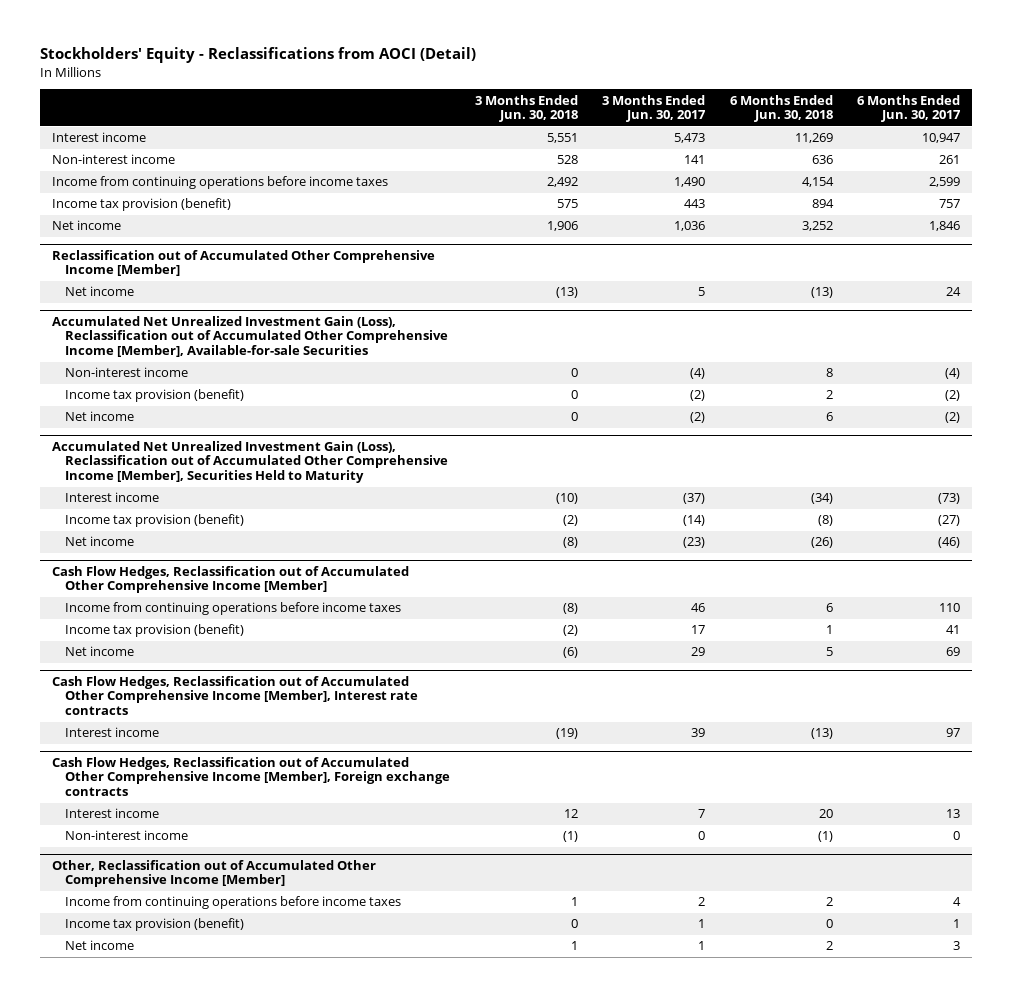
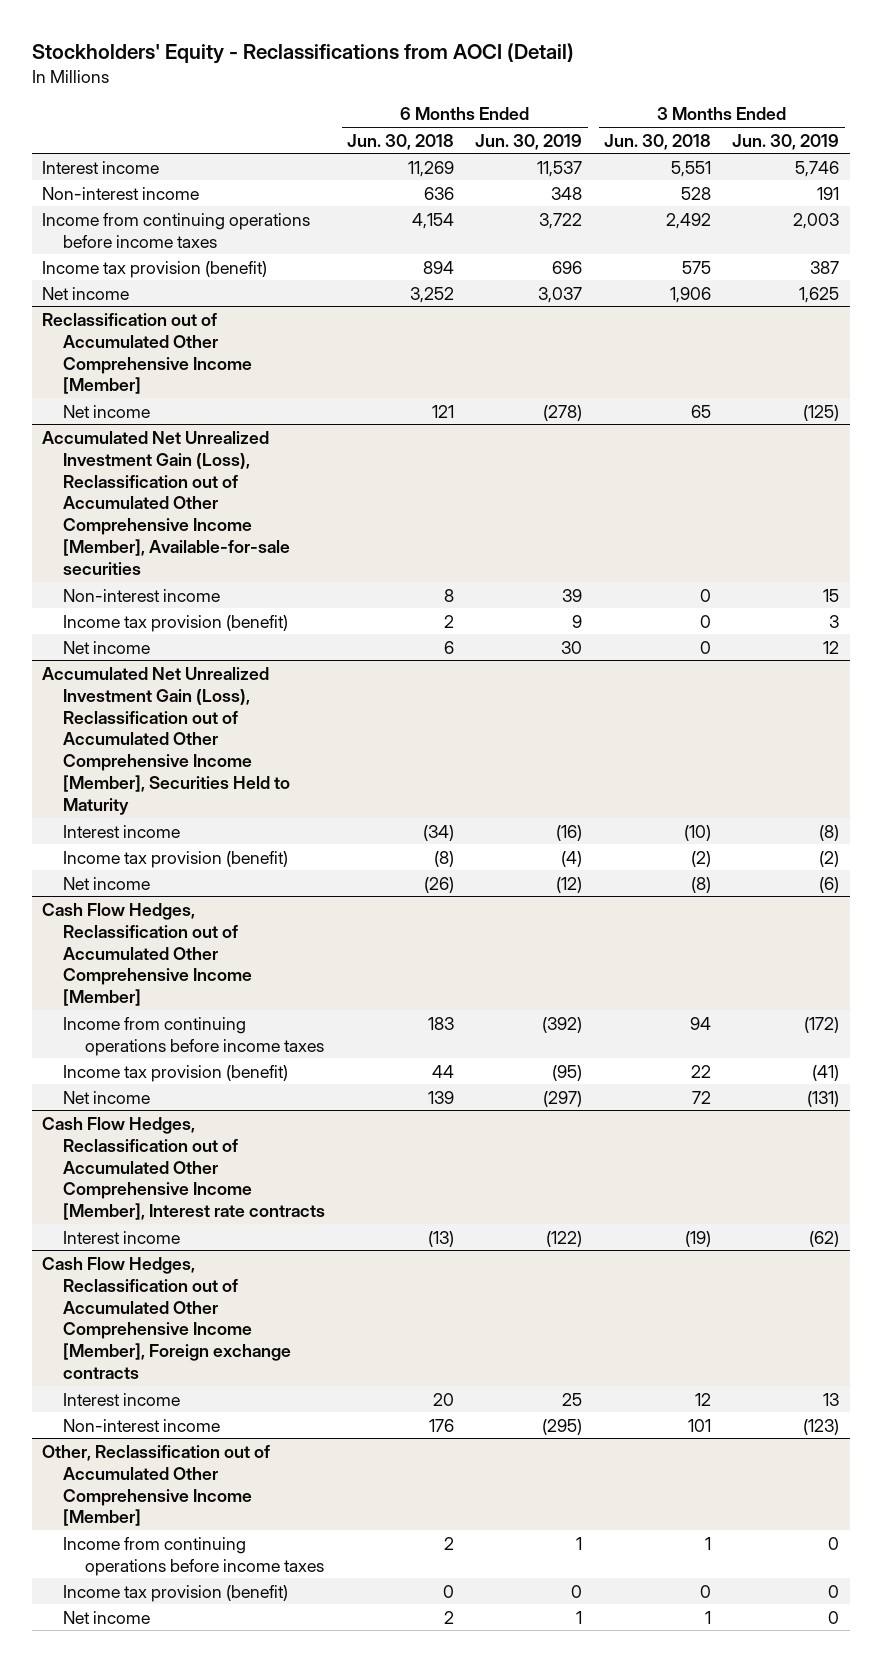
- | 3 Months Ended Jun. 30, 2018 | 3 Months Ended Jun. 30, 2017 | 6 Months Ended Jun. 30, 2018 | 6 Months Ended Jun. 30, 2017
+ | 6 Months Ended Jun. 30, 2018 | 6 Months Ended Jun. 30, 2019 | 3 Months Ended Jun. 30, 2018 | 3 Months Ended Jun. 30, 2019
@ Reclassification out of Accumulated Other Comprehensive Income [Member]
- Net income | (13) | 5 | (13) | 24
- Accumulated Net Unrealized Investment Gain (Loss), Reclassification out of Accumulated Other Comprehensive Income [Member], Available-for-sale Securities
@ Reclassification out of Accumulated Other Comprehensive Income [Member]
+ Net income | 121 | (278) | 65 | (125)
+ Accumulated Net Unrealized Investment Gain (Loss), Reclassification out of Accumulated Other Comprehensive Income [Member], Available-for-sale securities
@ Cash Flow Hedges, Reclassification out of Accumulated Other Comprehensive Income [Member]
- Income from continuing operations before income taxes | (8) | 46 | 6 | 110
- Income tax provision (benefit) | (2) | 17 | 1 | 41
- Net income | (6) | 29 | 5 | 69
+ Income from continuing operations before income taxes | 183 | (392) | 94 | (172)
+ Income tax provision (benefit) | 44 | (95) | 22 | (41)
+ Net income | 139 | (297) | 72 | (131)
@ Cash Flow Hedges, Reclassification out of Accumulated Other Comprehensive Income [Member], Foreign exchange contracts
- Non-interest income | (1) | 0 | (1) | 0
+ Non-interest income | 176 | (295) | 101 | (123)

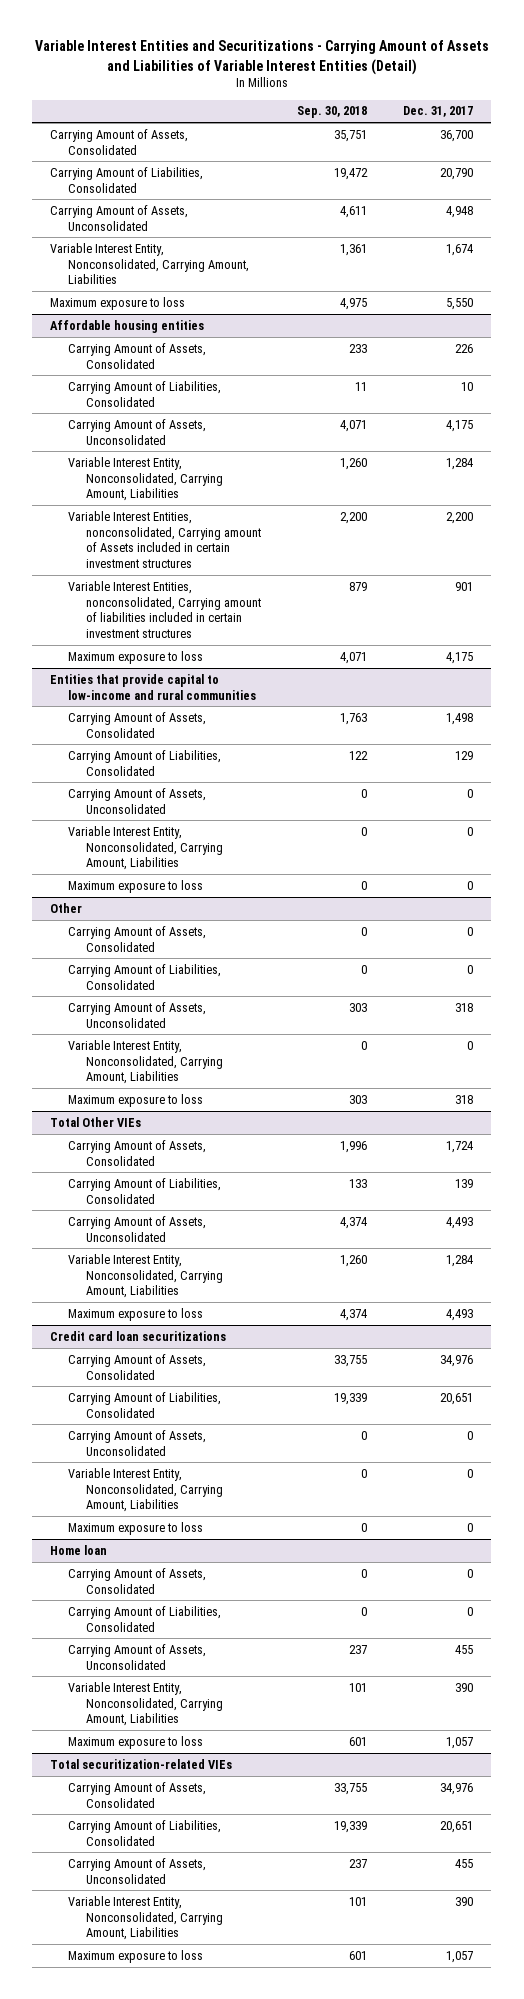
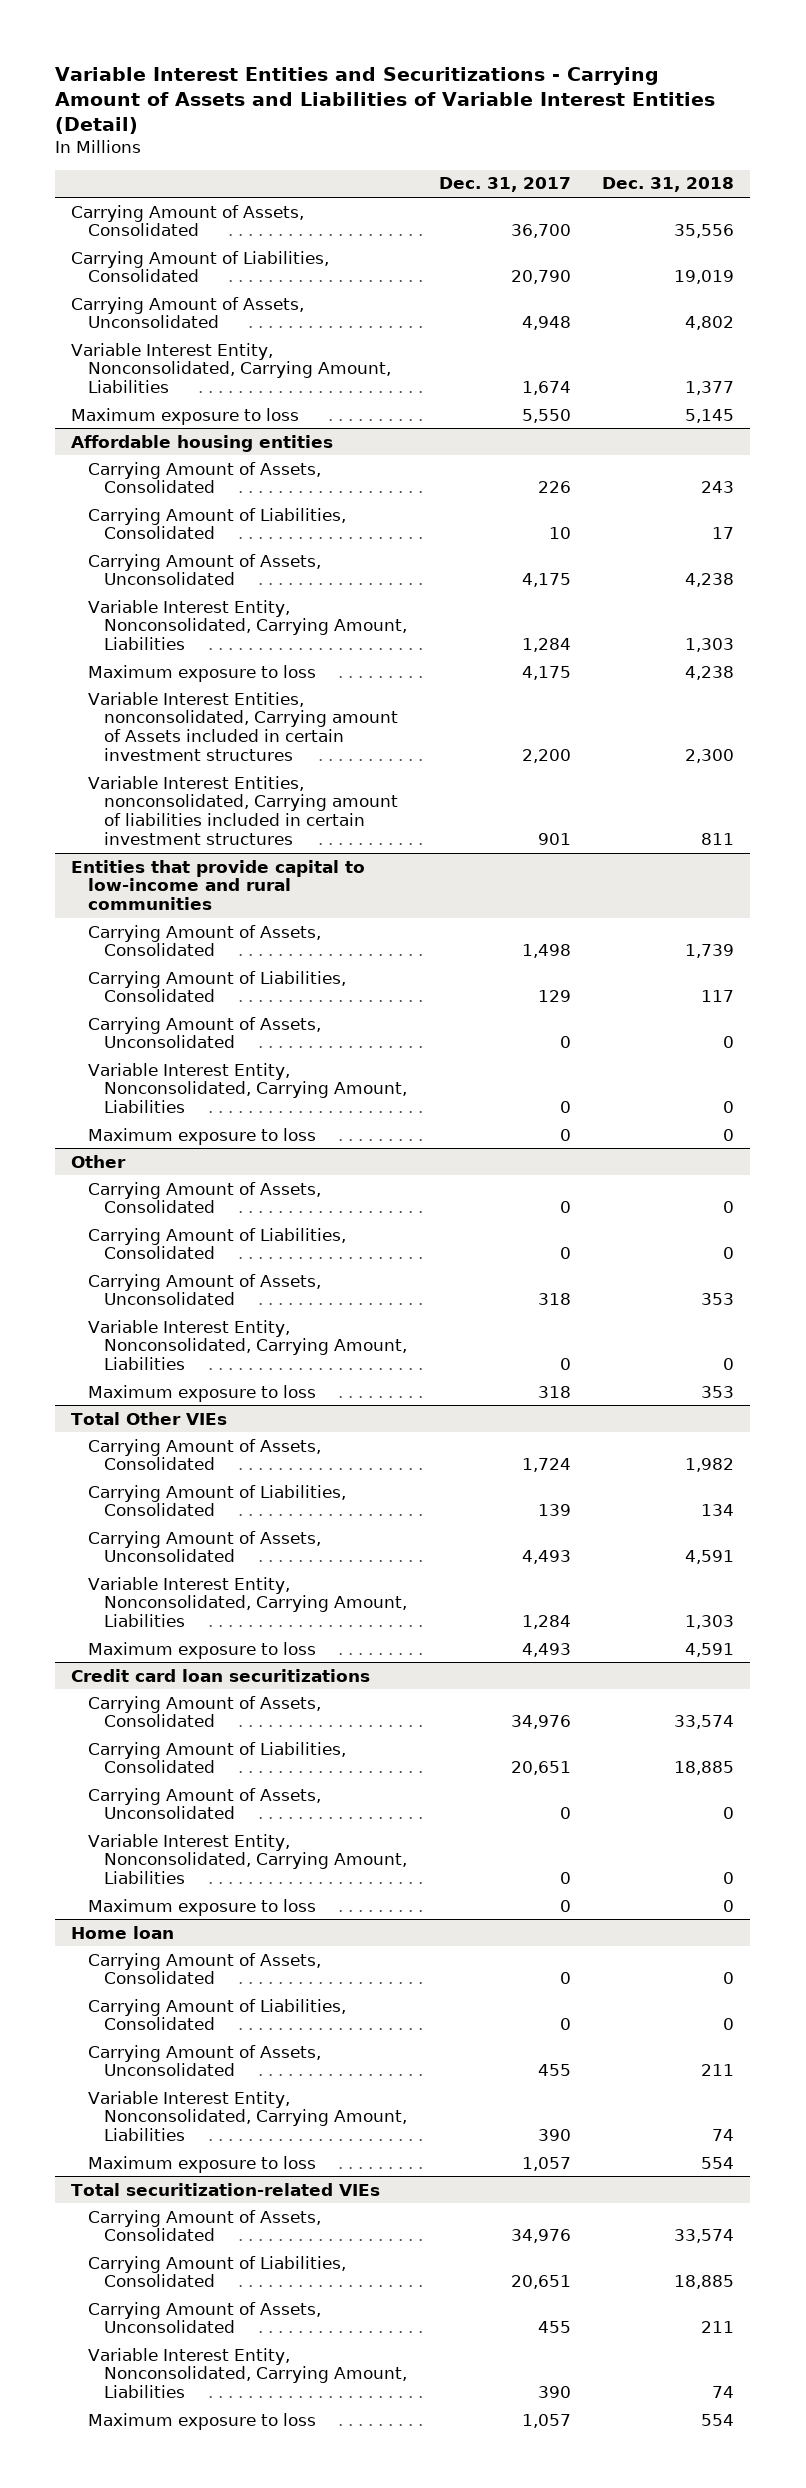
- | Sep. 30, 2018 | Dec. 31, 2017
+ | Dec. 31, 2017 | Dec. 31, 2018
@ Affordable housing entities
moved up: Maximum exposure to loss | 4,175 | 4,238

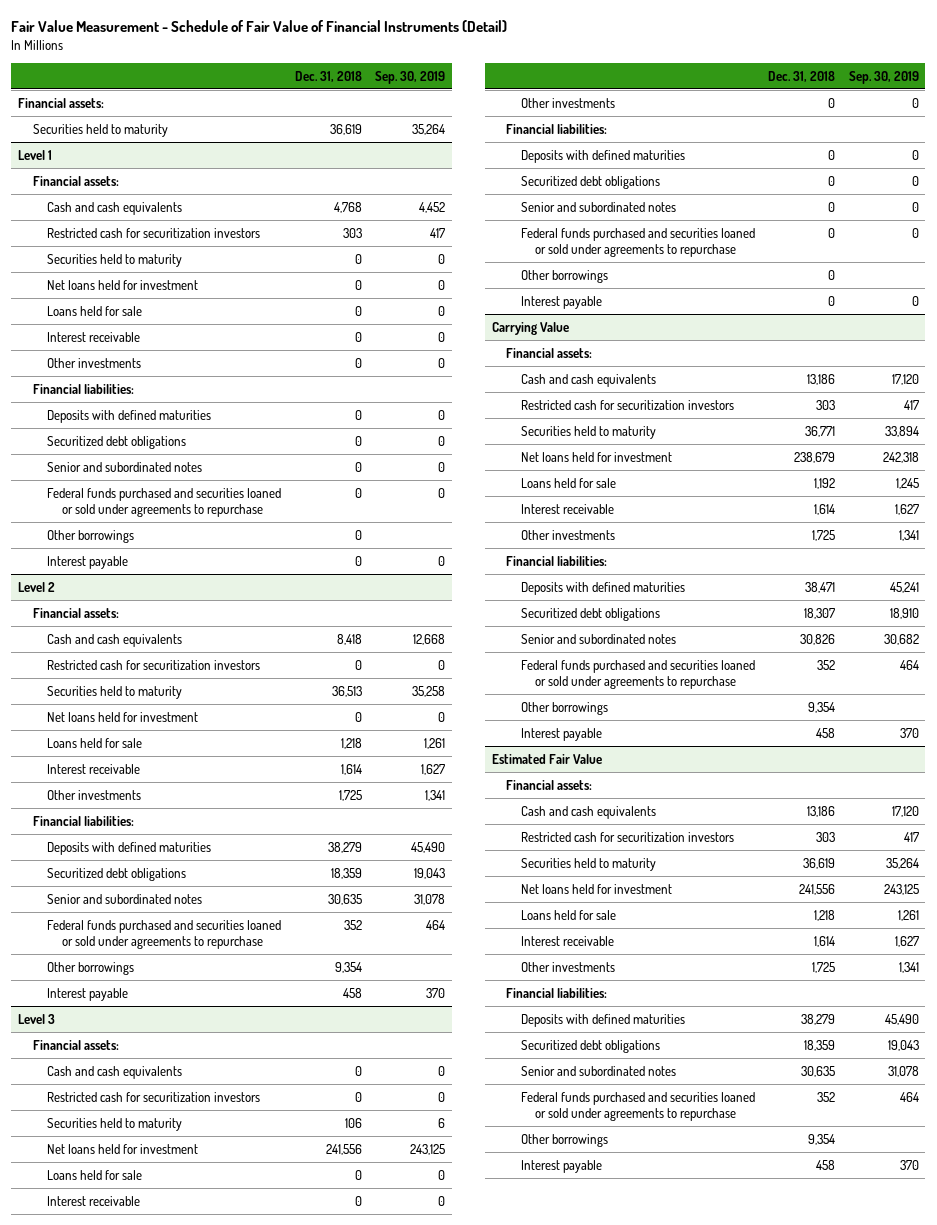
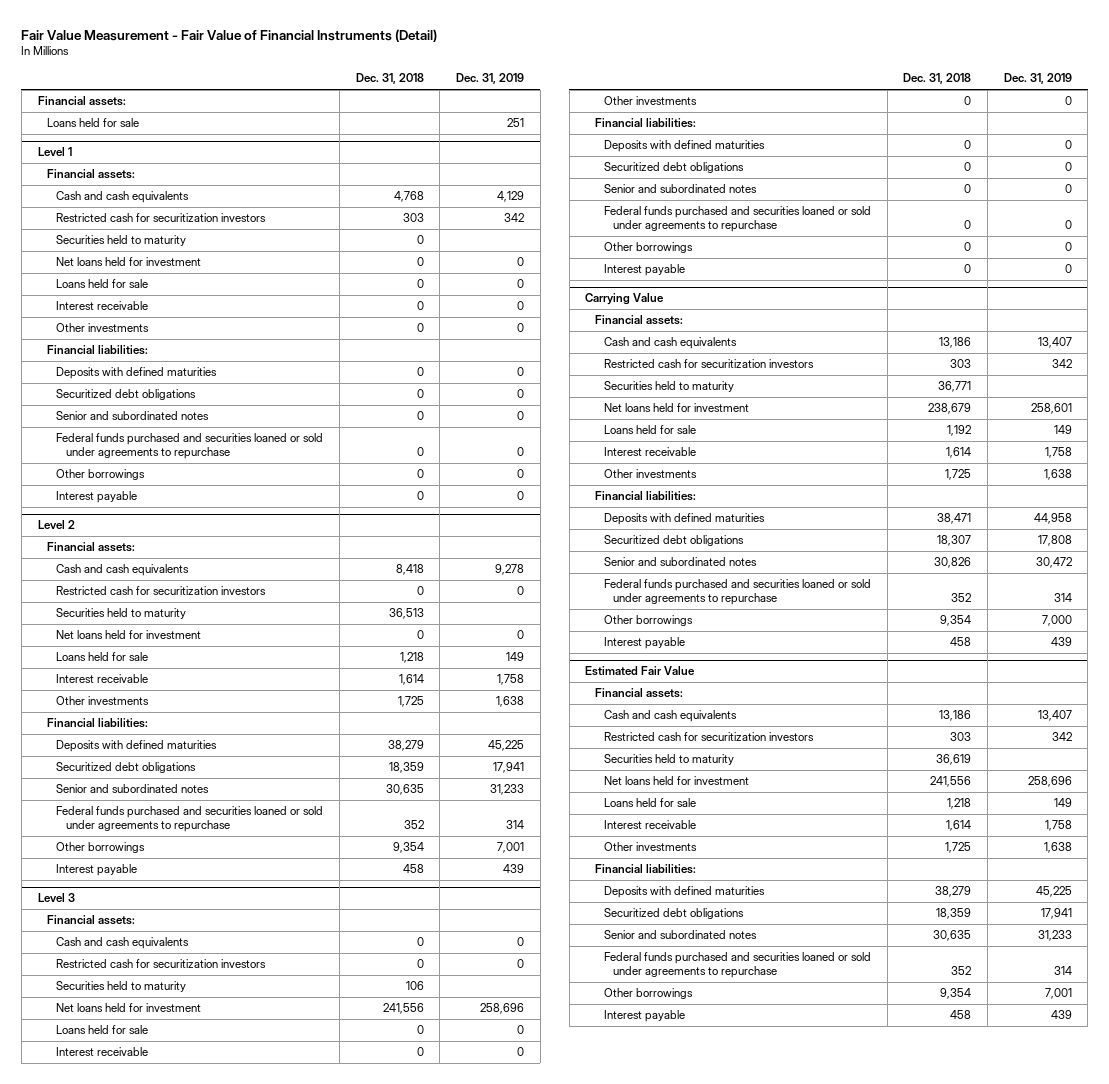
- Fair Value Measurement - Schedule of Fair Value of Financial Instruments (Detail)
+ Fair Value Measurement - Fair Value of Financial Instruments (Detail)
- | Dec. 31, 2018 | Sep. 30, 2019
+ | Dec. 31, 2018 | Dec. 31, 2019
- Securities held to maturity | 36,619 | 35,264
+ Loans held for sale | | 251

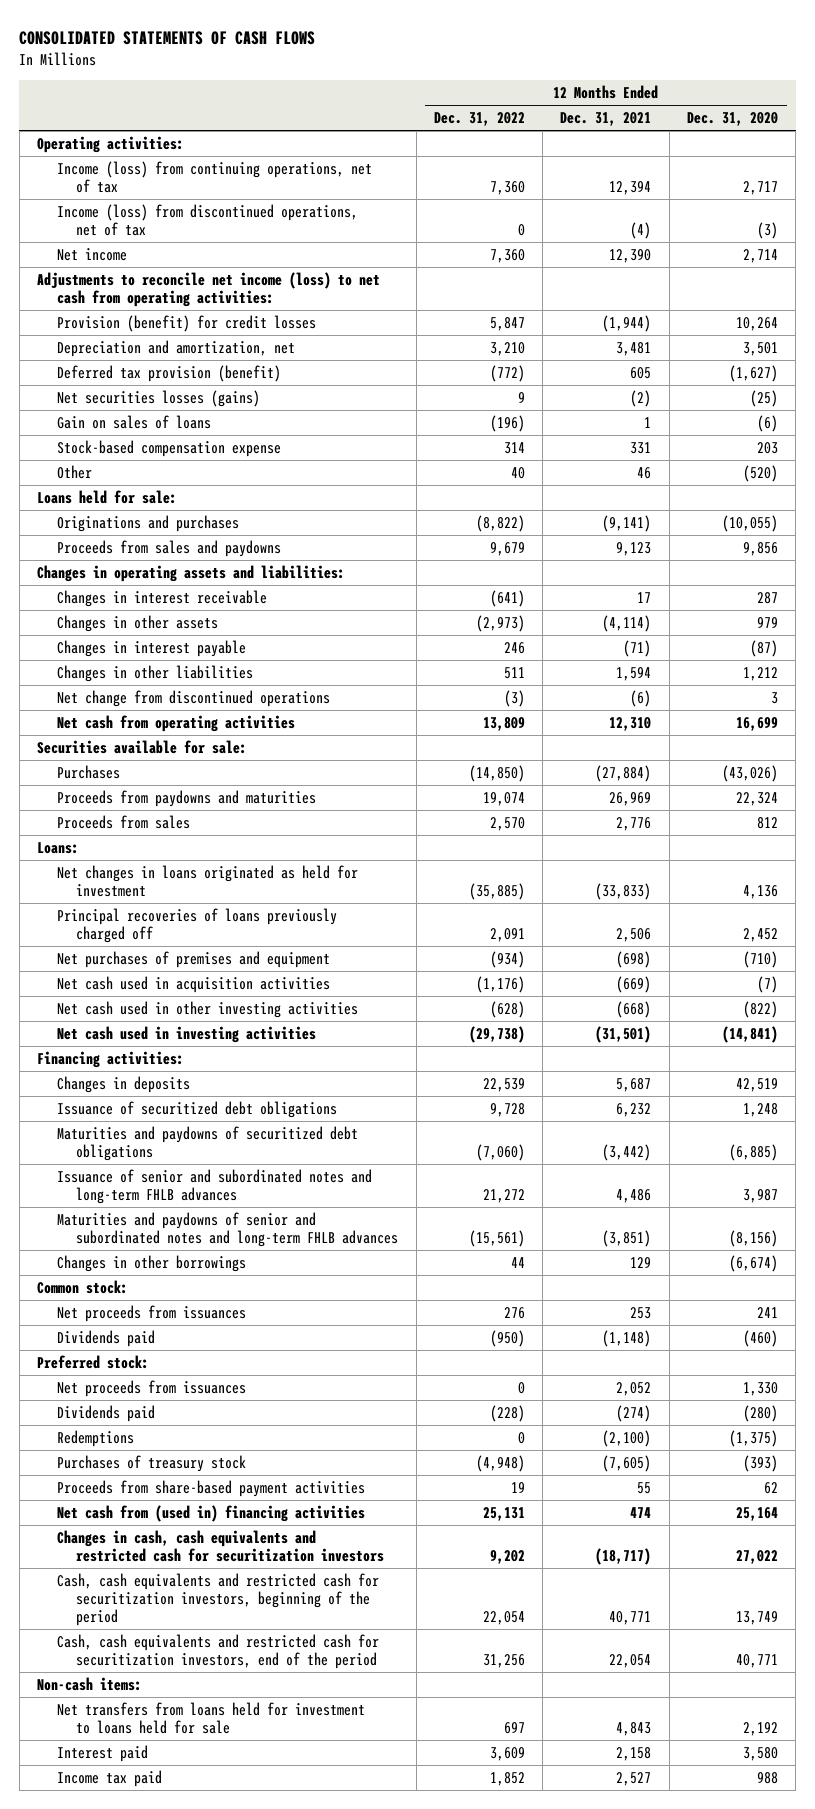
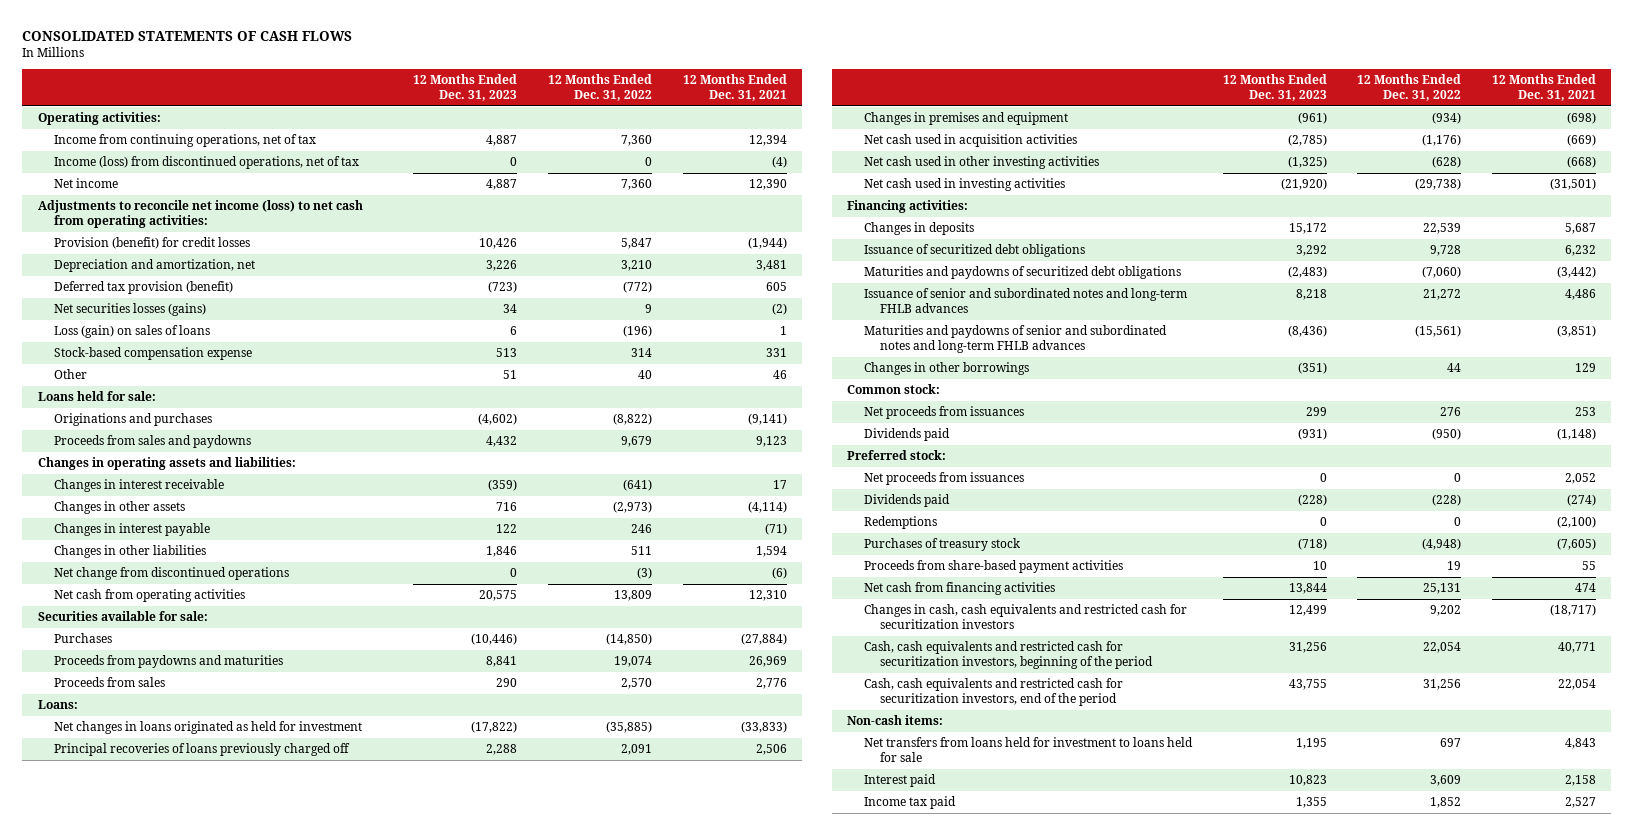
- | 12 Months Ended Dec. 31, 2022 | 12 Months Ended Dec. 31, 2021 | 12 Months Ended Dec. 31, 2020
+ | 12 Months Ended Dec. 31, 2023 | 12 Months Ended Dec. 31, 2022 | 12 Months Ended Dec. 31, 2021
- Income (loss) from continuing operations, net of tax | 7,360 | 12,394 | 2,717
+ Income from continuing operations, net of tax | 4,887 | 7,360 | 12,394
- Gain on sales of loans | (196) | 1 | (6)
+ Loss (gain) on sales of loans | 6 | (196) | 1
- Net purchases of premises and equipment | (934) | (698) | (710)
+ Changes in premises and equipment | (961) | (934) | (698)
- Net cash from (used in) financing activities | 25,131 | 474 | 25,164
+ Net cash from financing activities | 13,844 | 25,131 | 474

